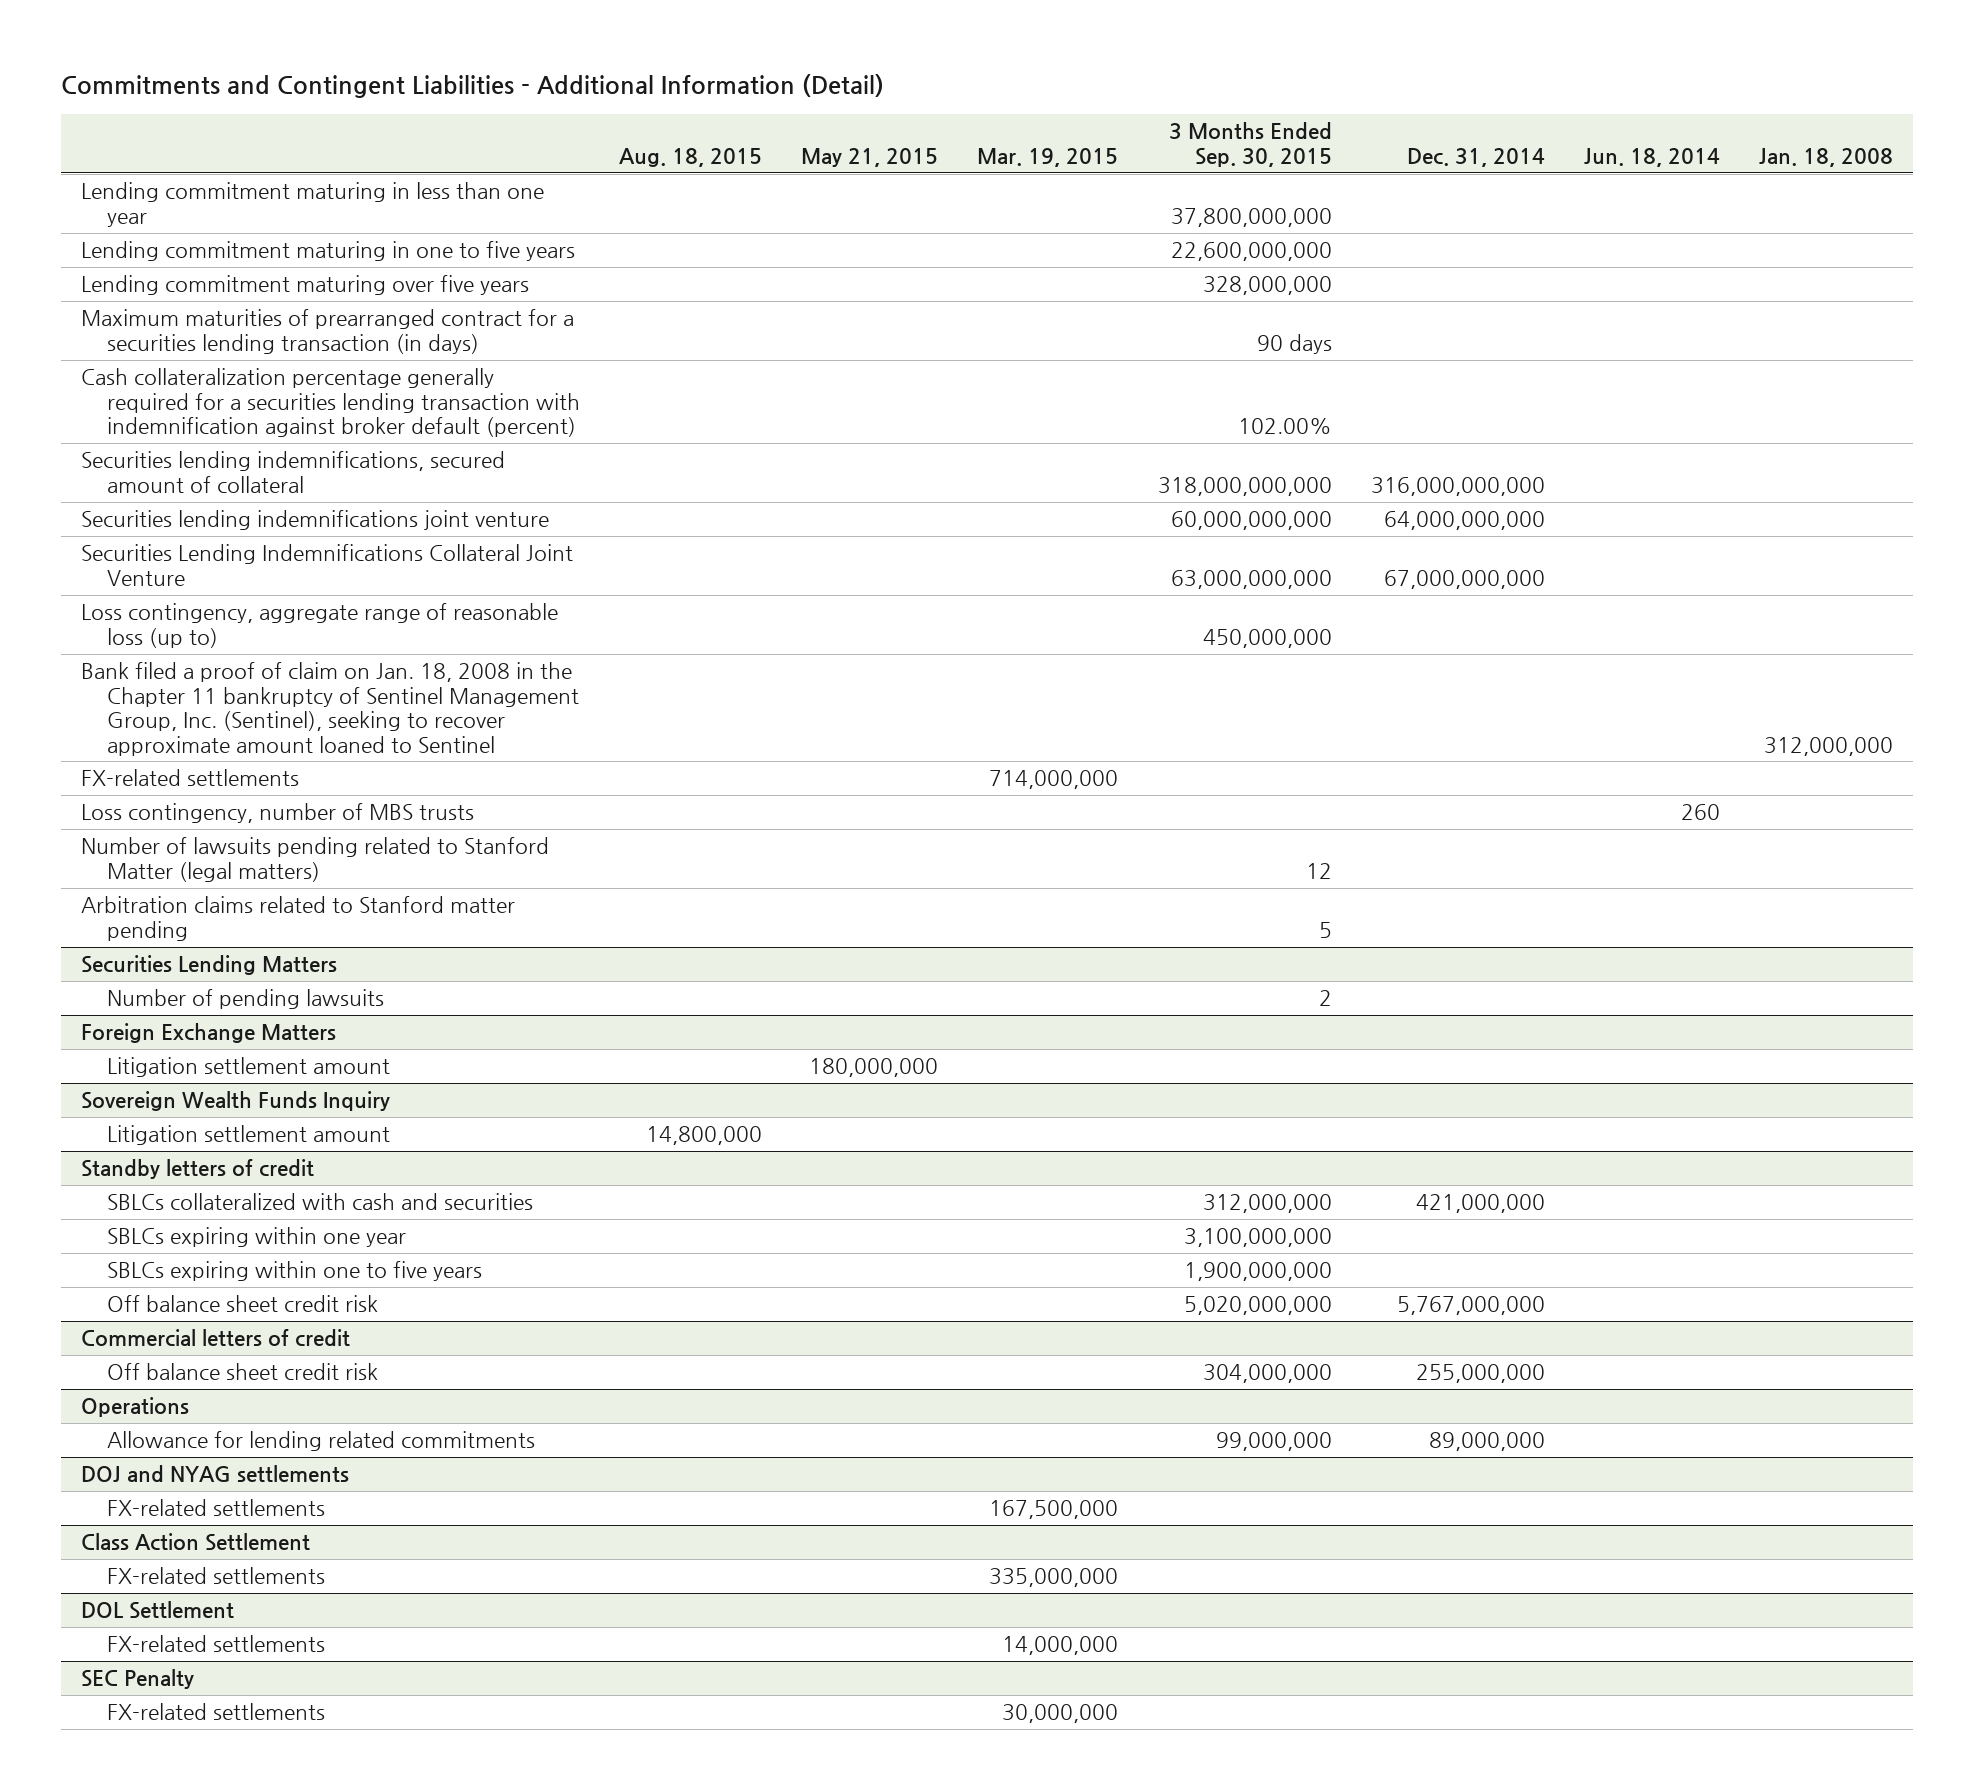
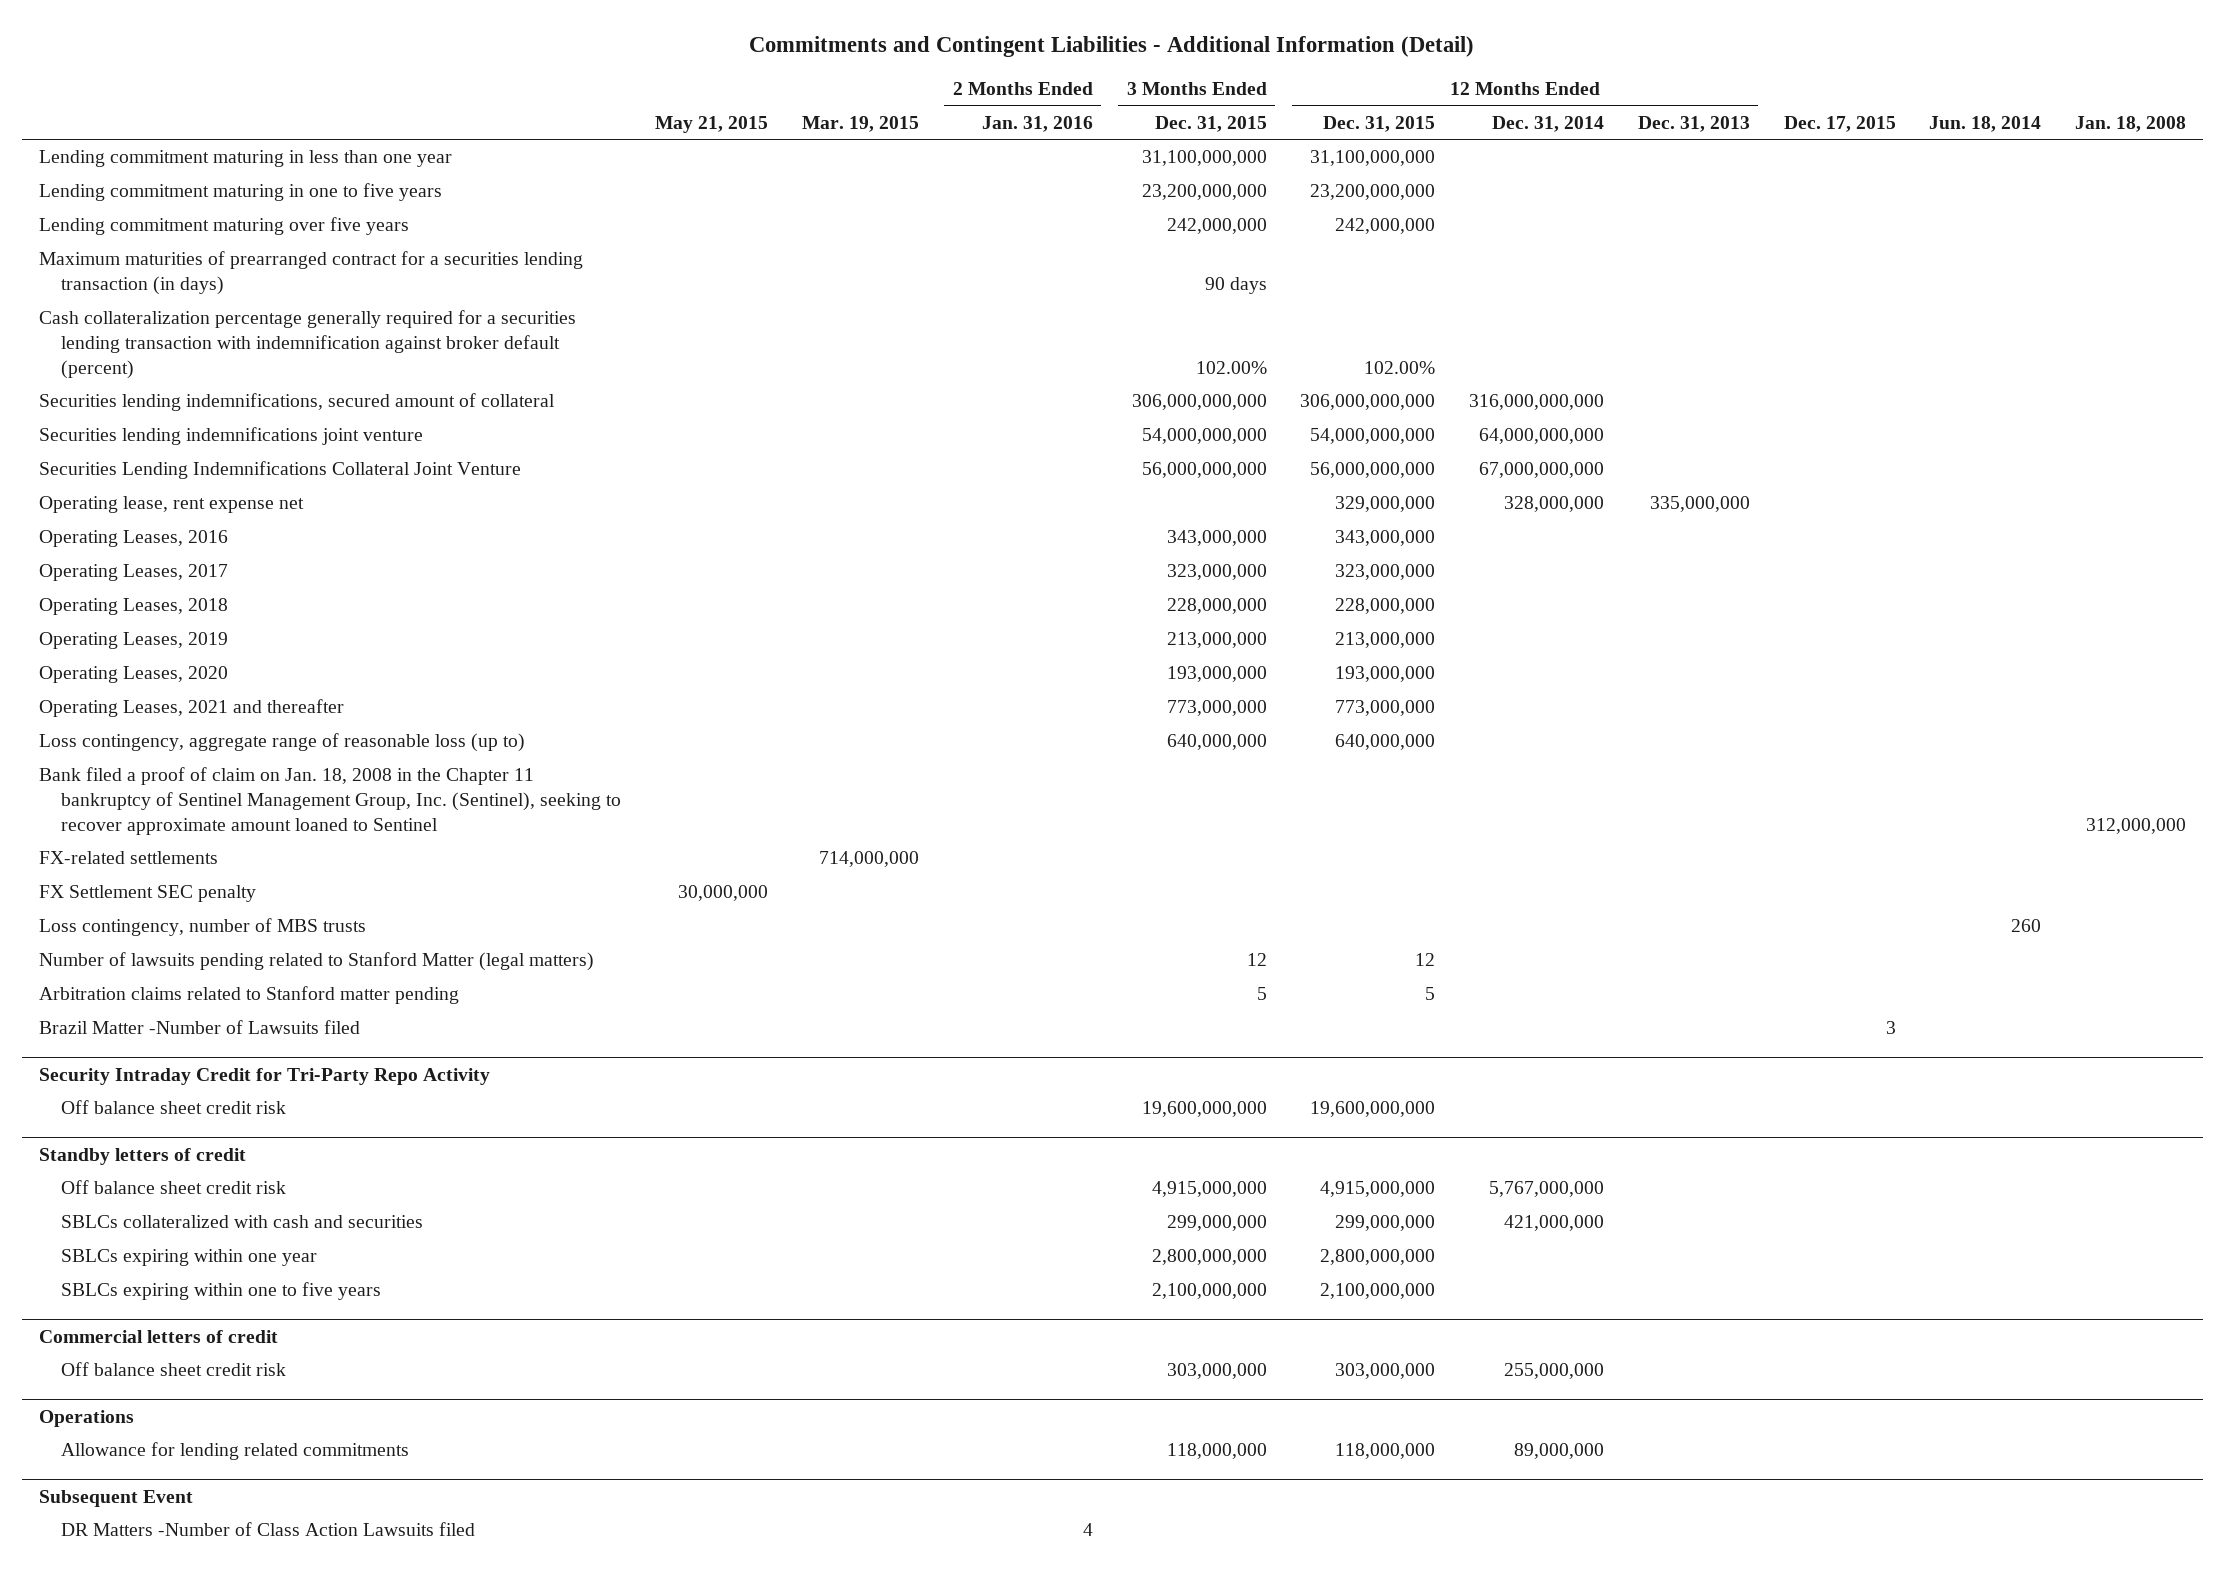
- | Aug. 18, 2015 | May 21, 2015 | Mar. 19, 2015 | 3 Months Ended Sep. 30, 2015 | Dec. 31, 2014 | Jun. 18, 2014 | Jan. 18, 2008
+ | May 21, 2015 | Mar. 19, 2015 | 2 Months Ended Jan. 31, 2016 | 3 Months Ended Dec. 31, 2015 | 12 Months Ended Dec. 31, 2015 | 12 Months Ended Dec. 31, 2014 | 12 Months Ended Dec. 31, 2013 | Dec. 17, 2015 | Jun. 18, 2014 | Jan. 18, 2008
+ Operating lease, rent expense net | | | | | 329,000,000 | 328,000,000 | 335,000,000 | | |
+ Operating Leases, 2016 | | | | 343,000,000 | 343,000,000 | | | | |
+ Operating Leases, 2017 | | | | 323,000,000 | 323,000,000 | | | | |
+ Operating Leases, 2018 | | | | 228,000,000 | 228,000,000 | | | | |
+ Operating Leases, 2019 | | | | 213,000,000 | 213,000,000 | | | | |
+ Operating Leases, 2020 | | | | 193,000,000 | 193,000,000 | | | | |
+ Operating Leases, 2021 and thereafter | | | | 773,000,000 | 773,000,000 | | | | |
+ FX Settlement SEC penalty | 30,000,000 | | | | | | | | |
- Securities Lending Matters
- Number of pending lawsuits | | | | 2 | | |
- Foreign Exchange Matters
- Litigation settlement amount | | 180,000,000 | | | | |
- Sovereign Wealth Funds Inquiry
- Litigation settlement amount | 14,800,000 | | | | | |
+ Brazil Matter -Number of Lawsuits filed | | | | | | | | 3 | |
+ Security Intraday Credit for Tri-Party Repo Activity
+ Off balance sheet credit risk | | | | 19,600,000,000 | 19,600,000,000 | | | | |
@ Standby letters of credit
moved up: Off balance sheet credit risk | | | | 4,915,000,000 | 4,915,000,000 | 5,767,000,000 | | | |
- DOJ and NYAG settlements
- FX-related settlements | | | 167,500,000 | | | |
- Class Action Settlement
- FX-related settlements | | | 335,000,000 | | | |
- DOL Settlement
- FX-related settlements | | | 14,000,000 | | | |
- SEC Penalty
- FX-related settlements | | | 30,000,000 | | | |
+ Subsequent Event
+ DR Matters -Number of Class Action Lawsuits filed | | | 4 | | | | | | |

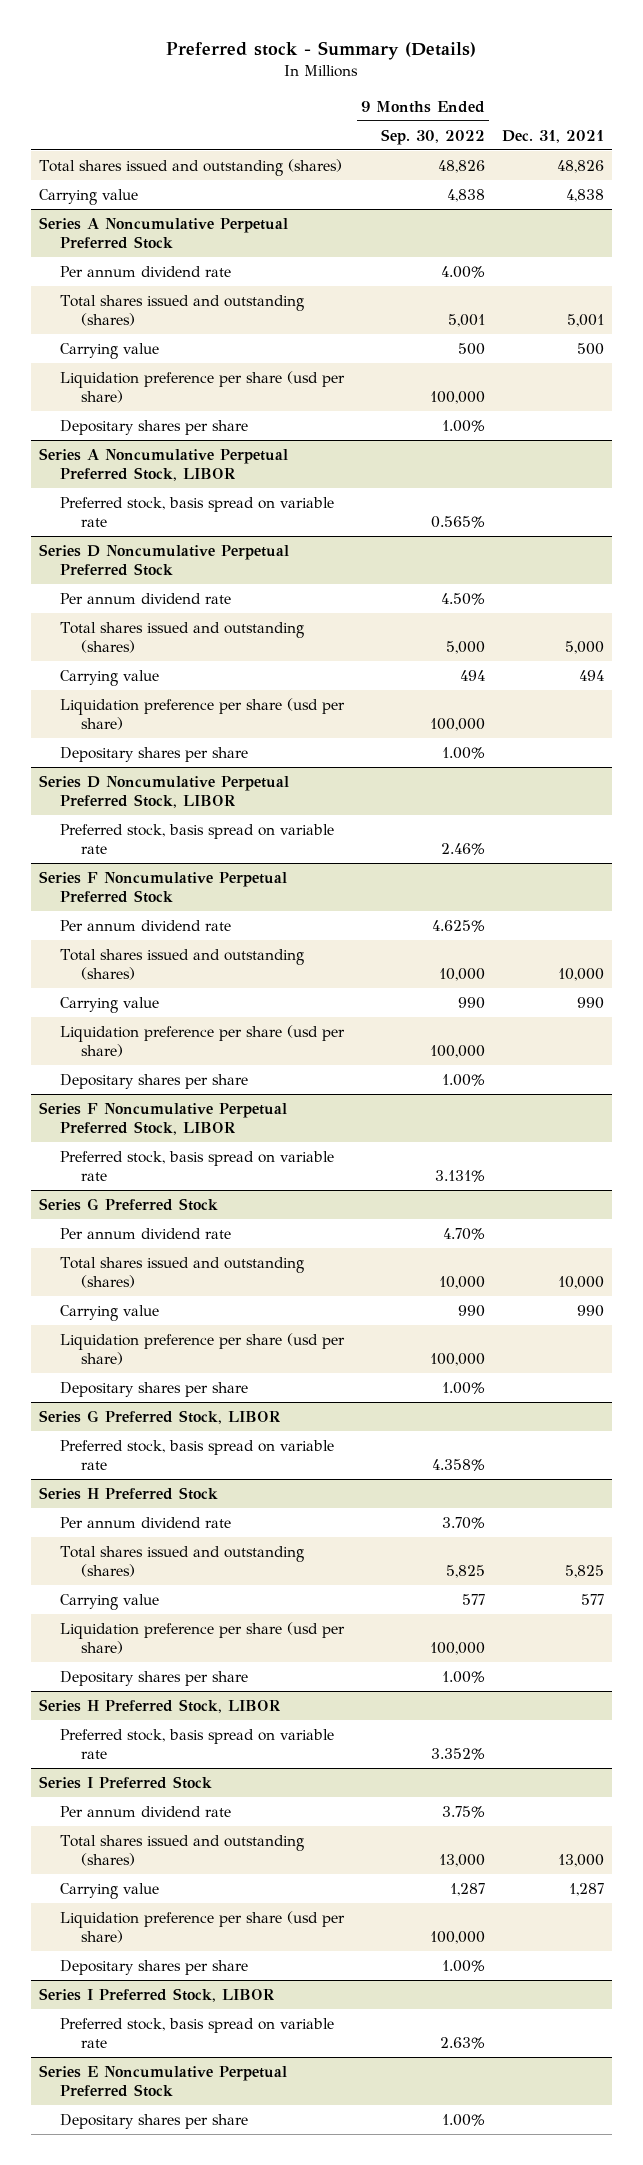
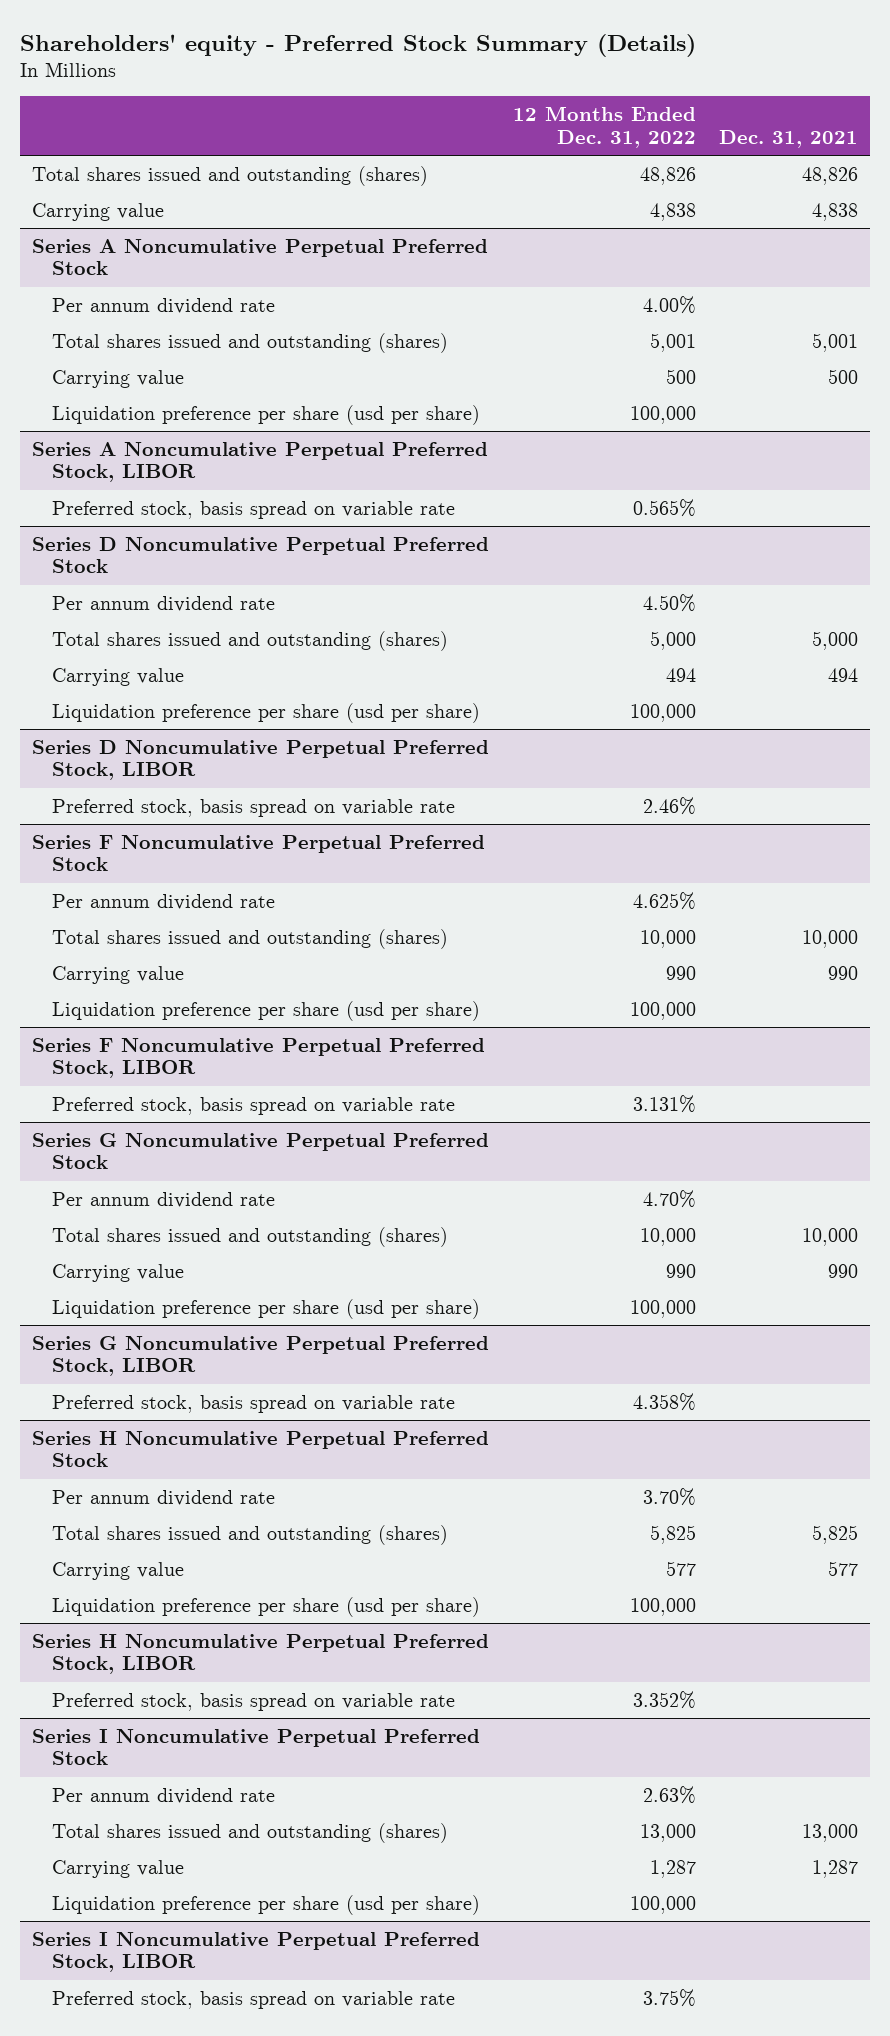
- Preferred stock - Summary (Details)
+ Shareholders' equity - Preferred Stock Summary (Details)
- | 9 Months Ended Sep. 30, 2022 | Dec. 31, 2021
+ | 12 Months Ended Dec. 31, 2022 | Dec. 31, 2021
@ Series A Noncumulative Perpetual Preferred Stock
- Depositary shares per share | 1.00% |
@ Series D Noncumulative Perpetual Preferred Stock
- Depositary shares per share | 1.00% |
@ Series F Noncumulative Perpetual Preferred Stock
- Depositary shares per share | 1.00% |
- Series G Preferred Stock
+ Series G Noncumulative Perpetual Preferred Stock
- Depositary shares per share | 1.00% |
- Series G Preferred Stock, LIBOR
+ Series G Noncumulative Perpetual Preferred Stock, LIBOR
- Series H Preferred Stock
+ Series H Noncumulative Perpetual Preferred Stock
- Depositary shares per share | 1.00% |
- Series H Preferred Stock, LIBOR
+ Series H Noncumulative Perpetual Preferred Stock, LIBOR
- Series I Preferred Stock
+ Series I Noncumulative Perpetual Preferred Stock
- Depositary shares per share | 1.00% |
- Series I Preferred Stock, LIBOR
+ Series I Noncumulative Perpetual Preferred Stock, LIBOR
- Series E Noncumulative Perpetual Preferred Stock
- Depositary shares per share | 1.00% |

